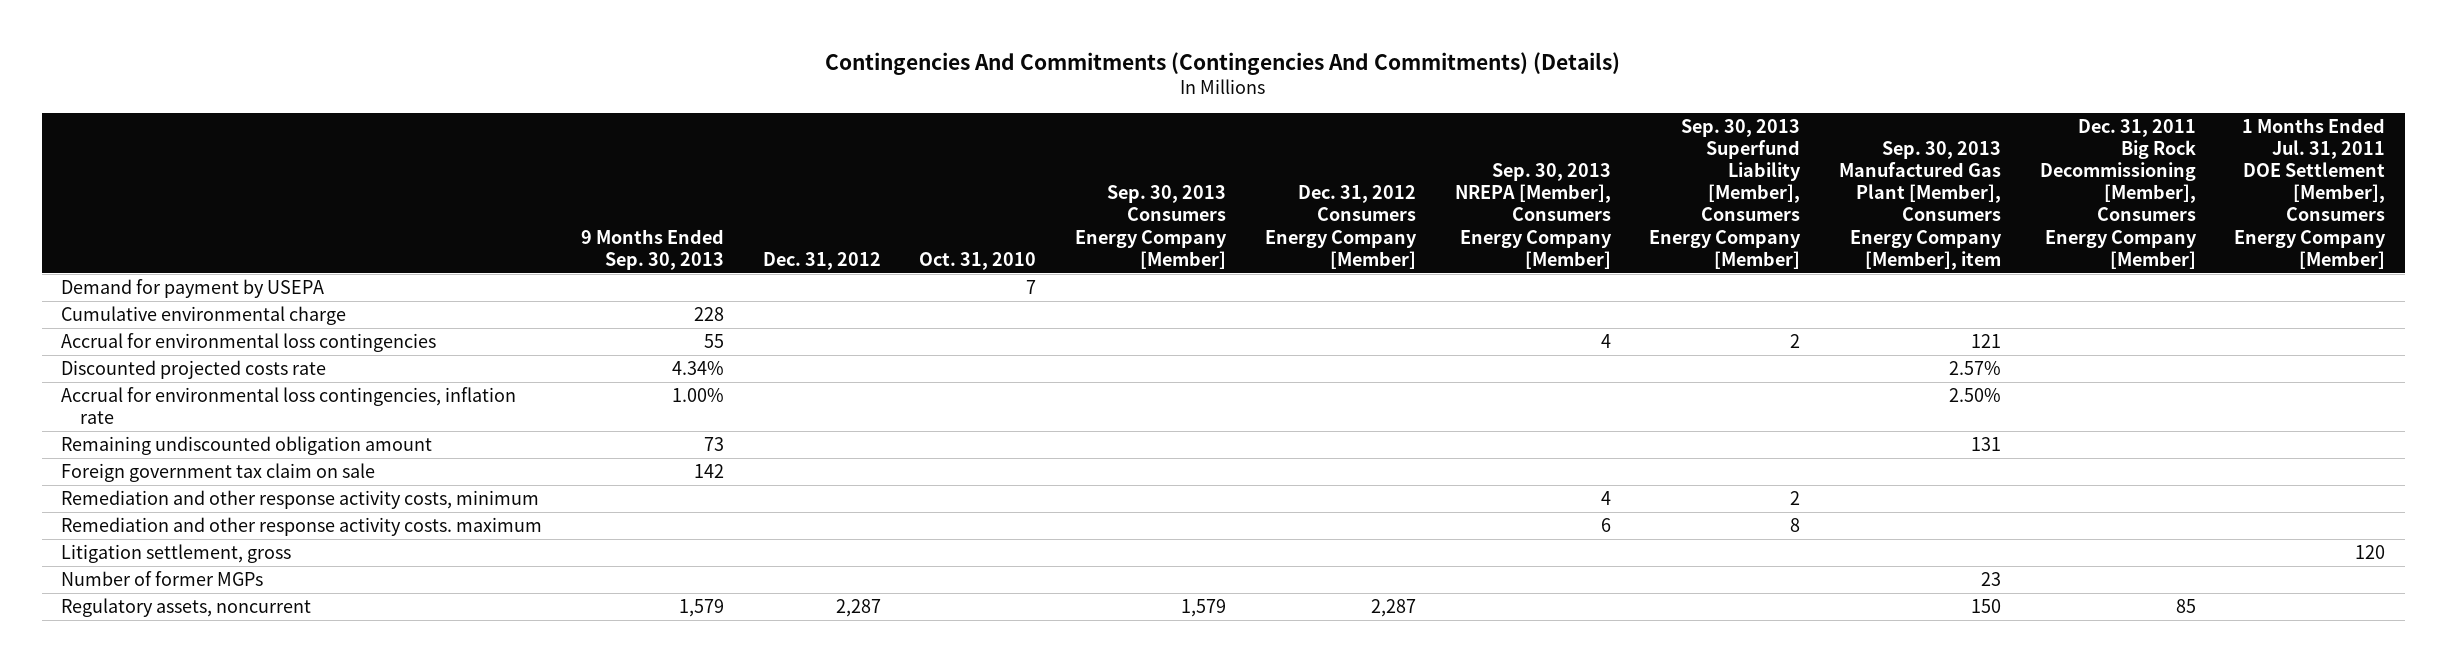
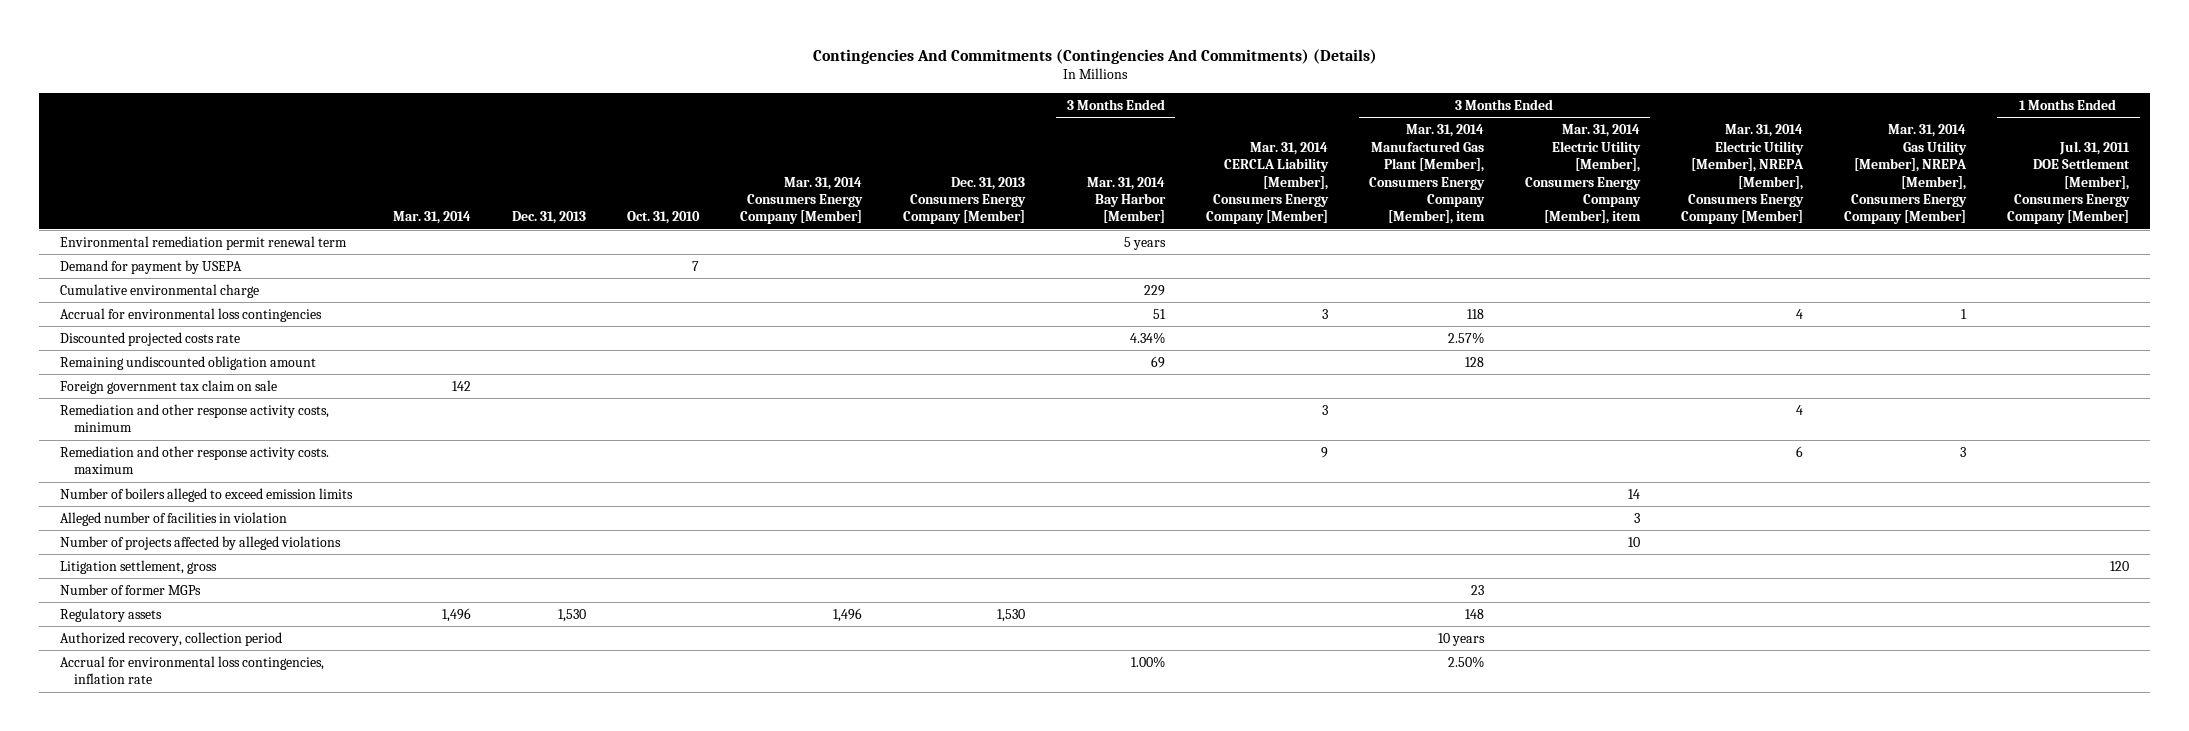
- | 9 Months Ended Sep. 30, 2013 | Dec. 31, 2012 | Oct. 31, 2010 | Sep. 30, 2013 Consumers Energy Company [Member] | Dec. 31, 2012 Consumers Energy Company [Member] | Sep. 30, 2013 NREPA [Member], Consumers Energy Company [Member] | Sep. 30, 2013 Superfund Liability [Member], Consumers Energy Company [Member] | Sep. 30, 2013 Manufactured Gas Plant [Member], Consumers Energy Company [Member], item | Dec. 31, 2011 Big Rock Decommissioning [Member], Consumers Energy Company [Member] | 1 Months Ended Jul. 31, 2011 DOE Settlement [Member], Consumers Energy Company [Member]
+ | Mar. 31, 2014 | Dec. 31, 2013 | Oct. 31, 2010 | Mar. 31, 2014 Consumers Energy Company [Member] | Dec. 31, 2013 Consumers Energy Company [Member] | 3 Months Ended Mar. 31, 2014 Bay Harbor [Member] | Mar. 31, 2014 CERCLA Liability [Member], Consumers Energy Company [Member] | 3 Months Ended Mar. 31, 2014 Manufactured Gas Plant [Member], Consumers Energy Company [Member], item | 3 Months Ended Mar. 31, 2014 Electric Utility [Member], Consumers Energy Company [Member], item | Mar. 31, 2014 Electric Utility [Member], NREPA [Member], Consumers Energy Company [Member] | Mar. 31, 2014 Gas Utility [Member], NREPA [Member], Consumers Energy Company [Member] | 1 Months Ended Jul. 31, 2011 DOE Settlement [Member], Consumers Energy Company [Member]
+ Environmental remediation permit renewal term | | | | | | 5 years | | | | | |
+ Number of boilers alleged to exceed emission limits | | | | | | | | | 14 | | |
+ Alleged number of facilities in violation | | | | | | | | | 3 | | |
+ Number of projects affected by alleged violations | | | | | | | | | 10 | | |
- Regulatory assets, noncurrent | 1,579 | 2,287 | | 1,579 | 2,287 | | | 150 | 85 |
+ Regulatory assets | 1,496 | 1,530 | | 1,496 | 1,530 | | | 148 | | | |
+ Authorized recovery, collection period | | | | | | | | 10 years | | | |
moved down: Accrual for environmental loss contingencies, inflation rate | | | | | | 1.00% | | 2.50% | | | |

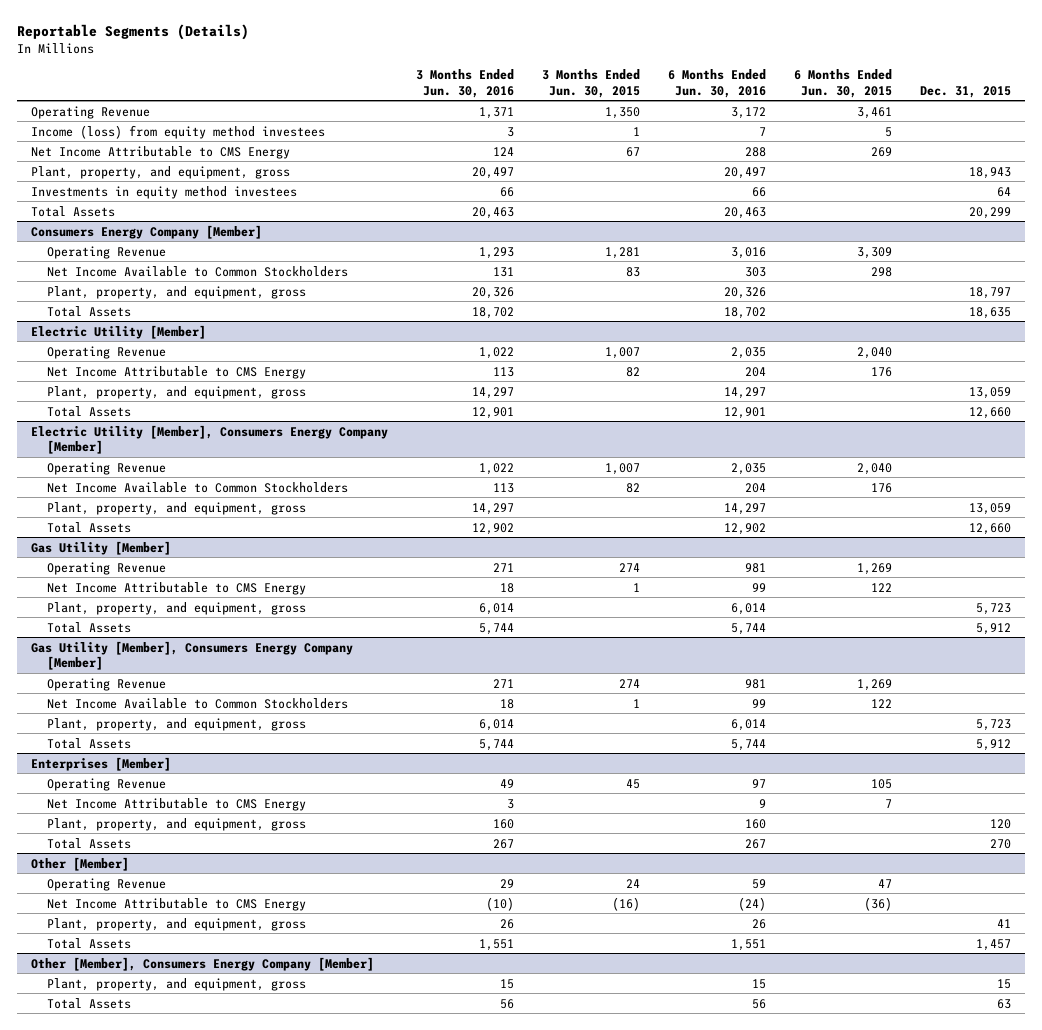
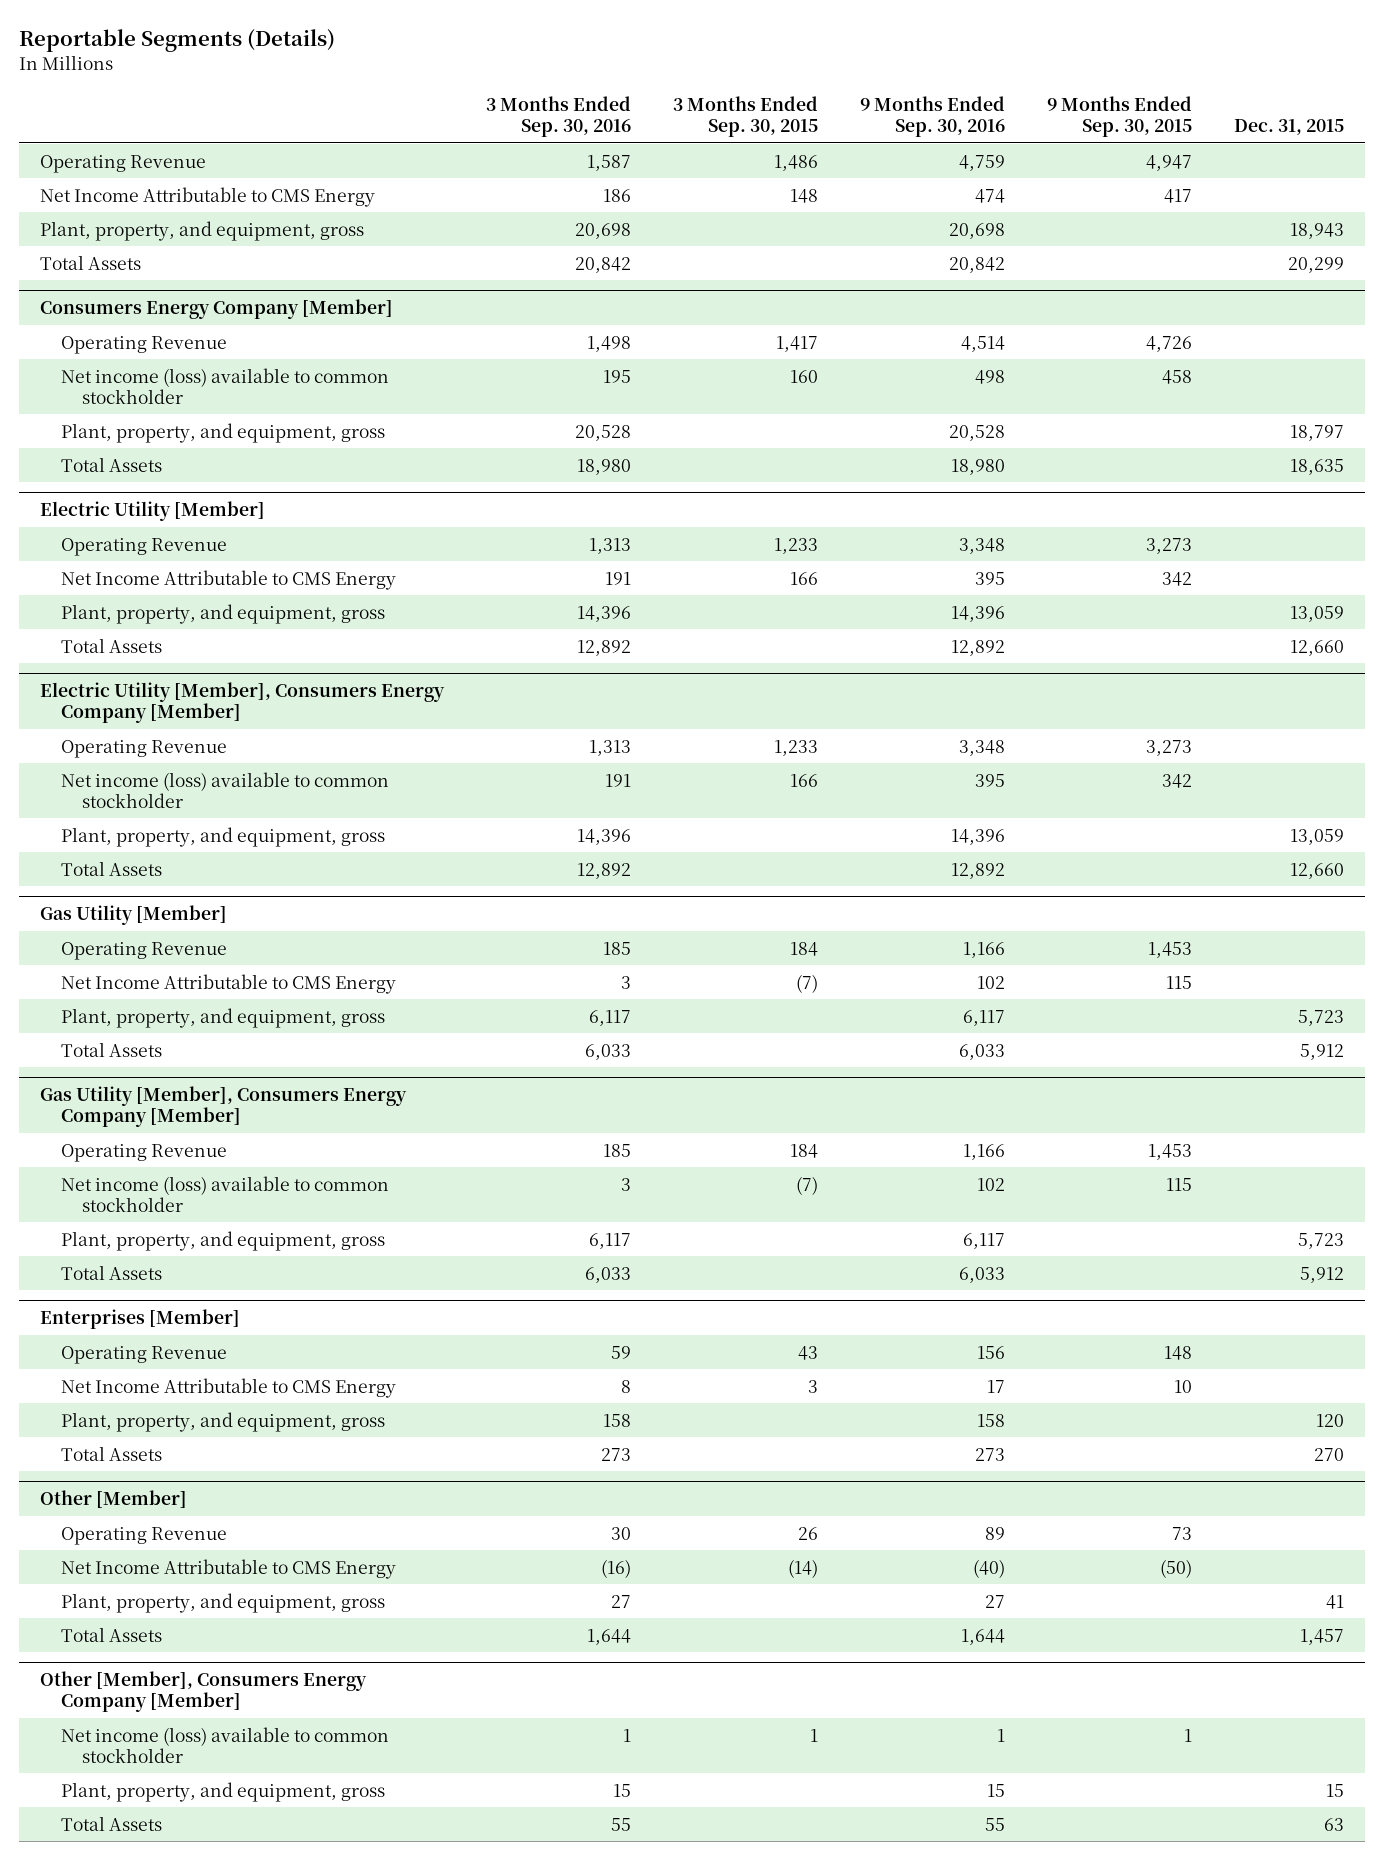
- | 3 Months Ended Jun. 30, 2016 | 3 Months Ended Jun. 30, 2015 | 6 Months Ended Jun. 30, 2016 | 6 Months Ended Jun. 30, 2015 | Dec. 31, 2015
+ | 3 Months Ended Sep. 30, 2016 | 3 Months Ended Sep. 30, 2015 | 9 Months Ended Sep. 30, 2016 | 9 Months Ended Sep. 30, 2015 | Dec. 31, 2015
- Income (loss) from equity method investees | 3 | 1 | 7 | 5 |
- Investments in equity method investees | 66 | | 66 | | 64
@ Consumers Energy Company [Member]
- Net Income Available to Common Stockholders | 131 | 83 | 303 | 298 |
+ Net income (loss) available to common stockholder | 195 | 160 | 498 | 458 |
@ Electric Utility [Member], Consumers Energy Company [Member]
- Net Income Available to Common Stockholders | 113 | 82 | 204 | 176 |
+ Net income (loss) available to common stockholder | 191 | 166 | 395 | 342 |
@ Gas Utility [Member], Consumers Energy Company [Member]
- Net Income Available to Common Stockholders | 18 | 1 | 99 | 122 |
+ Net income (loss) available to common stockholder | 3 | (7) | 102 | 115 |
@ Other [Member], Consumers Energy Company [Member]
+ Net income (loss) available to common stockholder | 1 | 1 | 1 | 1 |

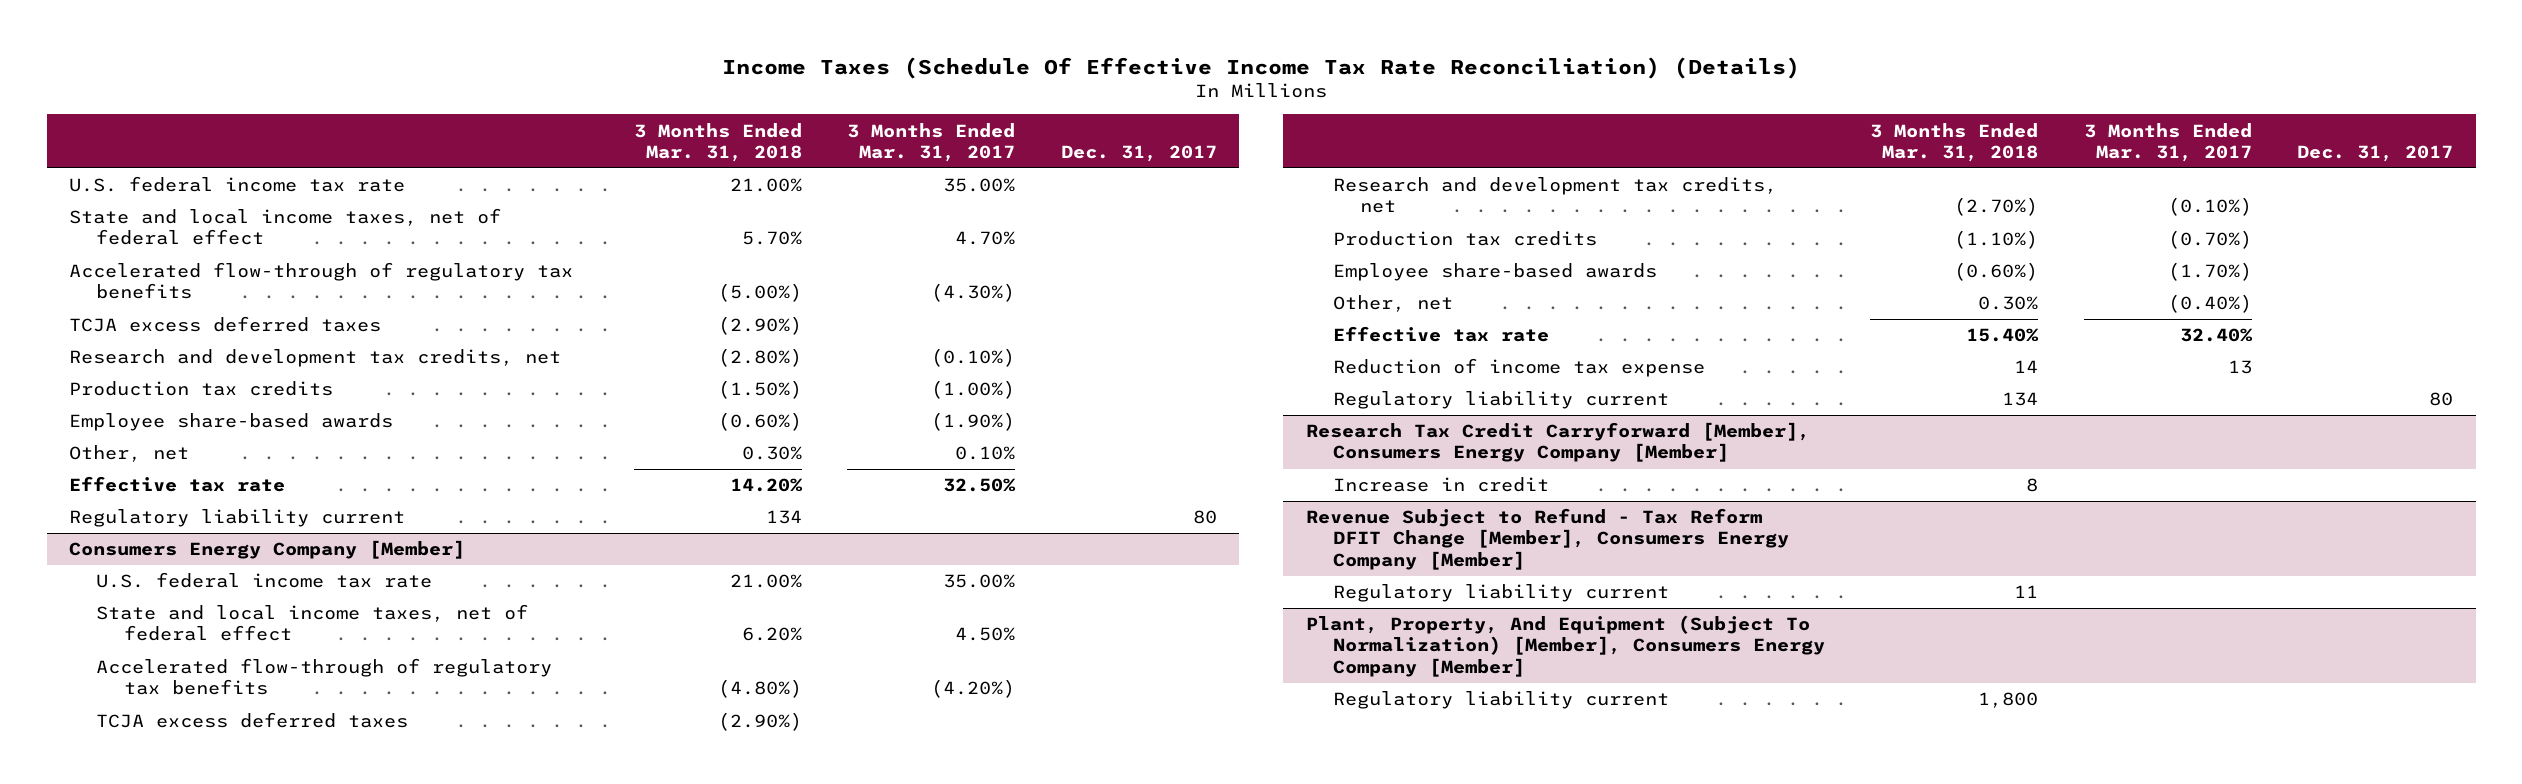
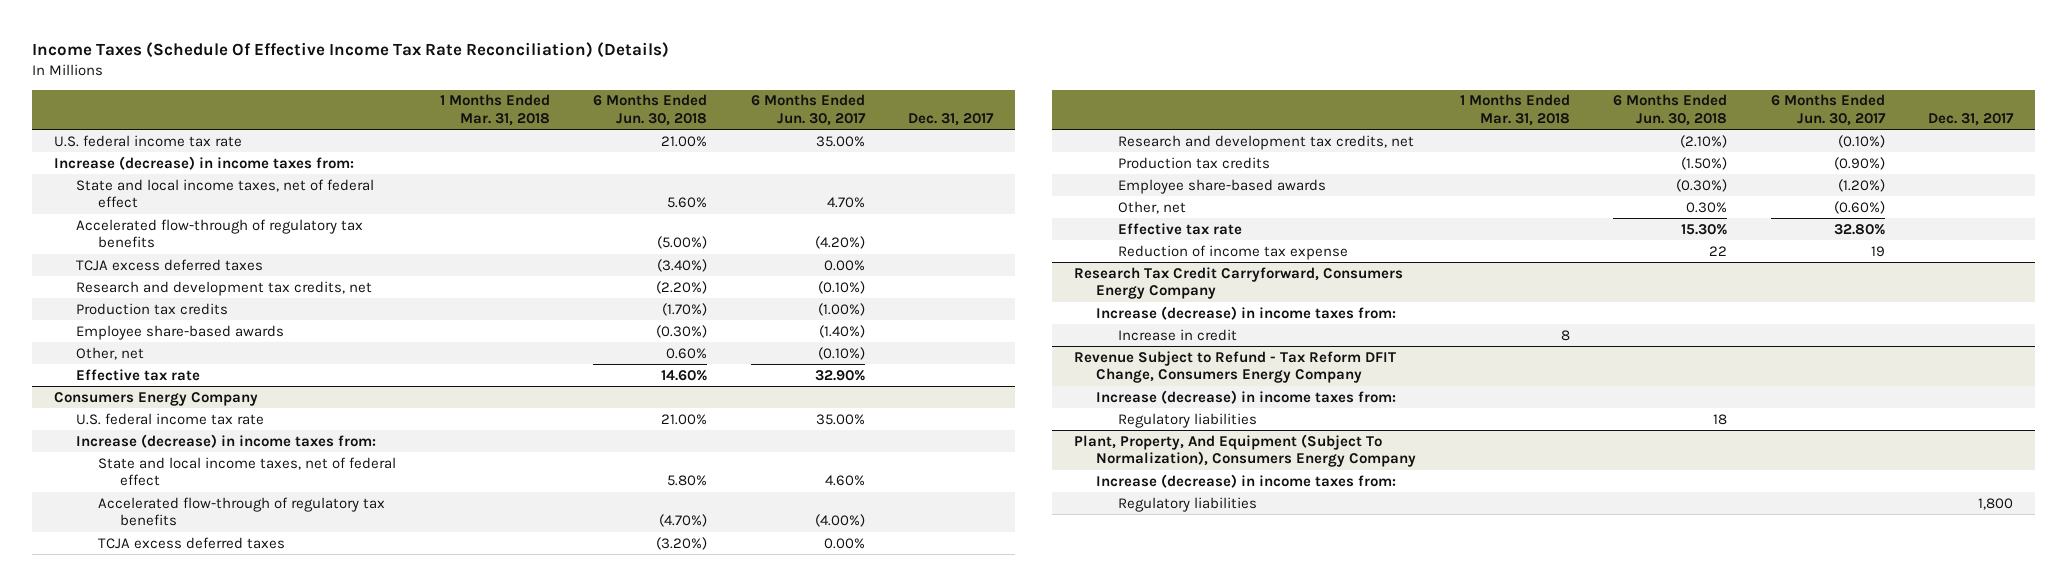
- | 3 Months Ended Mar. 31, 2018 | 3 Months Ended Mar. 31, 2017 | Dec. 31, 2017
+ | 1 Months Ended Mar. 31, 2018 | 6 Months Ended Jun. 30, 2018 | 6 Months Ended Jun. 30, 2017 | Dec. 31, 2017
+ Increase (decrease) in income taxes from:
- Regulatory liability current | 134 | | 80
- Consumers Energy Company [Member]
+ Consumers Energy Company
+ Increase (decrease) in income taxes from:
- Regulatory liability current | 134 | | 80
- Research Tax Credit Carryforward [Member], Consumers Energy Company [Member]
+ Research Tax Credit Carryforward, Consumers Energy Company
+ Increase (decrease) in income taxes from:
- Revenue Subject to Refund - Tax Reform DFIT Change [Member], Consumers Energy Company [Member]
- Regulatory liability current | 11 | |
- Plant, Property, And Equipment (Subject To Normalization) [Member], Consumers Energy Company [Member]
- Regulatory liability current | 1,800 | |
+ Revenue Subject to Refund - Tax Reform DFIT Change, Consumers Energy Company
+ Increase (decrease) in income taxes from:
+ Regulatory liabilities | | 18 | |
+ Plant, Property, And Equipment (Subject To Normalization), Consumers Energy Company
+ Increase (decrease) in income taxes from:
+ Regulatory liabilities | | | | 1,800

